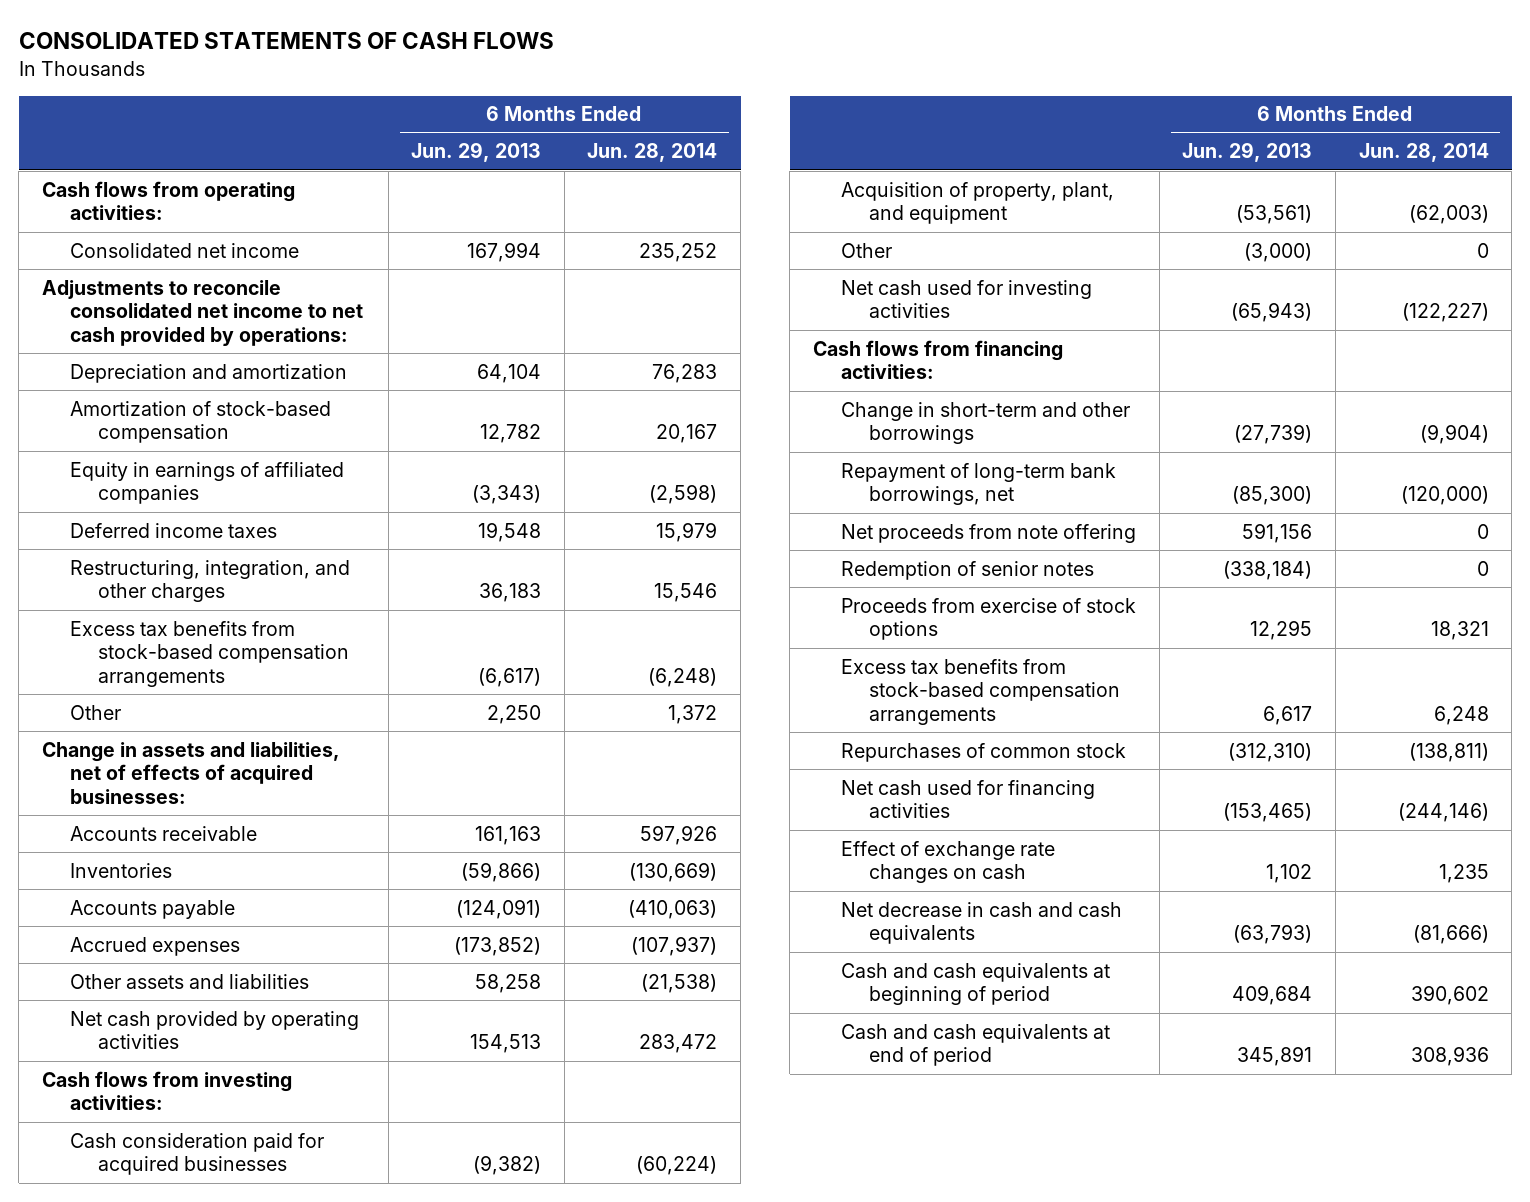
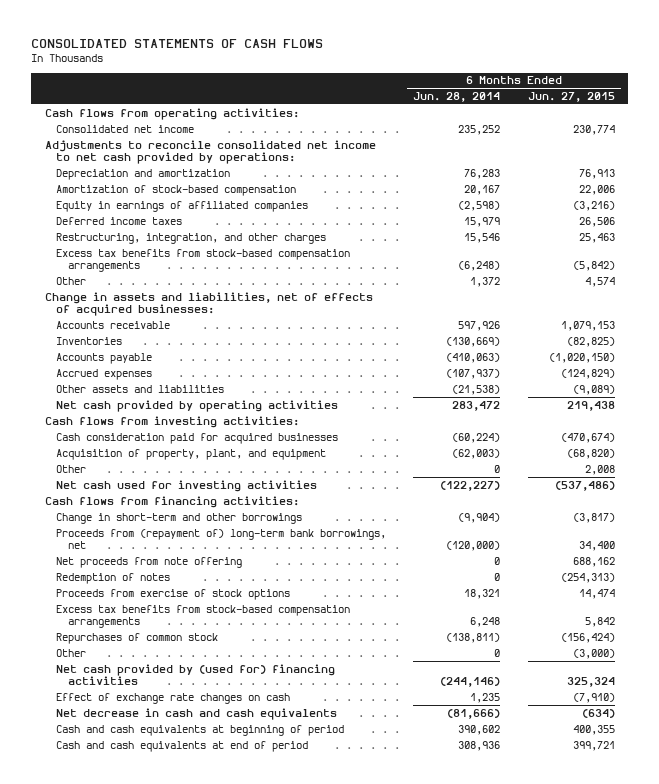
- | 6 Months Ended Jun. 29, 2013 | 6 Months Ended Jun. 28, 2014
+ | 6 Months Ended Jun. 28, 2014 | 6 Months Ended Jun. 27, 2015
- Repayment of long-term bank borrowings, net | (85,300) | (120,000)
+ Proceeds from (repayment of) long-term bank borrowings, net | (120,000) | 34,400
- Redemption of senior notes | (338,184) | 0
+ Redemption of notes | 0 | (254,313)
- Net cash used for financing activities | (153,465) | (244,146)
+ Other | 0 | (3,000)
+ Net cash provided by (used for) financing activities | (244,146) | 325,324

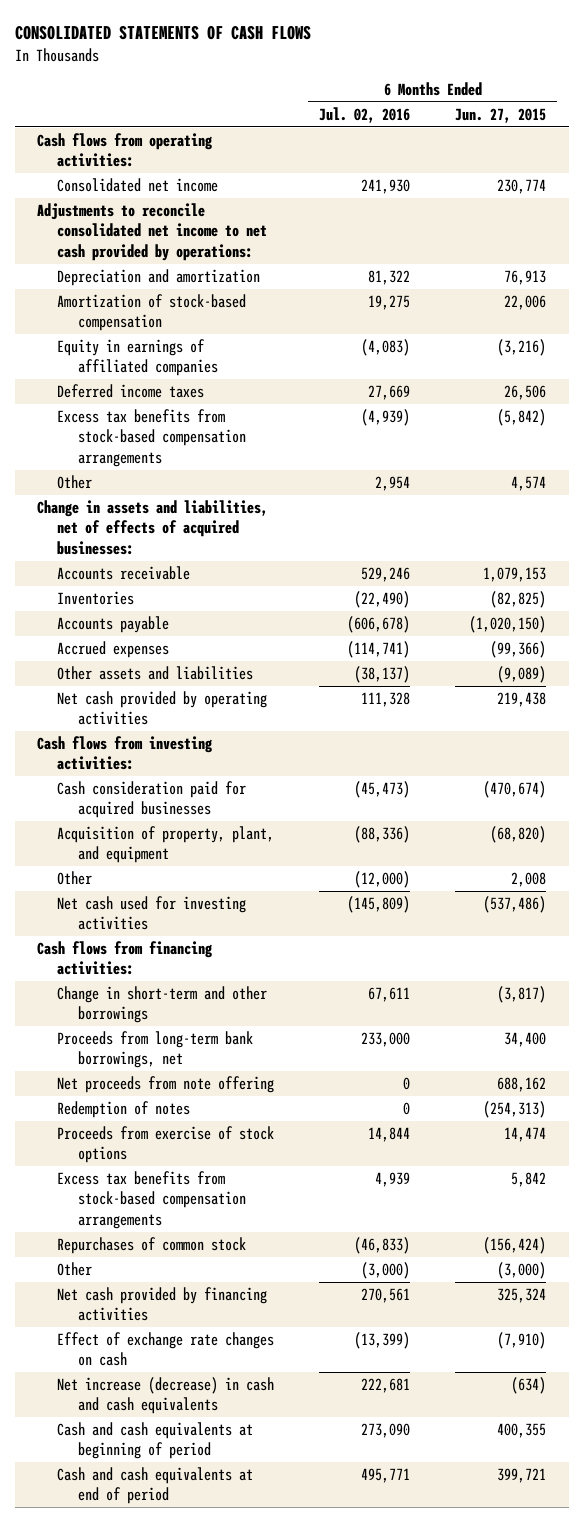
- | 6 Months Ended Jun. 28, 2014 | 6 Months Ended Jun. 27, 2015
+ | 6 Months Ended Jul. 02, 2016 | 6 Months Ended Jun. 27, 2015
- Restructuring, integration, and other charges | 15,546 | 25,463
- Accrued expenses | (107,937) | (124,829)
+ Accrued expenses | (114,741) | (99,366)
- Proceeds from (repayment of) long-term bank borrowings, net | (120,000) | 34,400
+ Proceeds from long-term bank borrowings, net | 233,000 | 34,400
- Net cash provided by (used for) financing activities | (244,146) | 325,324
+ Net cash provided by financing activities | 270,561 | 325,324
- Net decrease in cash and cash equivalents | (81,666) | (634)
+ Net increase (decrease) in cash and cash equivalents | 222,681 | (634)

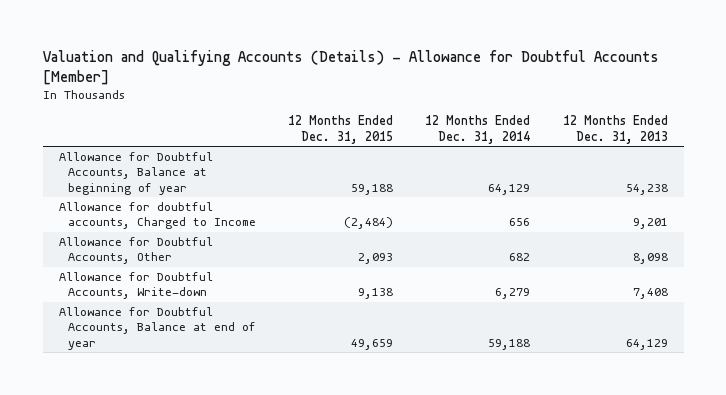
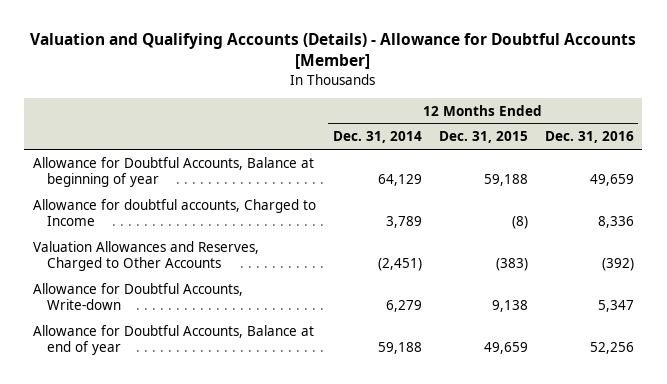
- | 12 Months Ended Dec. 31, 2015 | 12 Months Ended Dec. 31, 2014 | 12 Months Ended Dec. 31, 2013
+ | 12 Months Ended Dec. 31, 2014 | 12 Months Ended Dec. 31, 2015 | 12 Months Ended Dec. 31, 2016
- Allowance for doubtful accounts, Charged to Income | (2,484) | 656 | 9,201
- Allowance for Doubtful Accounts, Other | 2,093 | 682 | 8,098
+ Allowance for doubtful accounts, Charged to Income | 3,789 | (8) | 8,336
+ Valuation Allowances and Reserves, Charged to Other Accounts | (2,451) | (383) | (392)

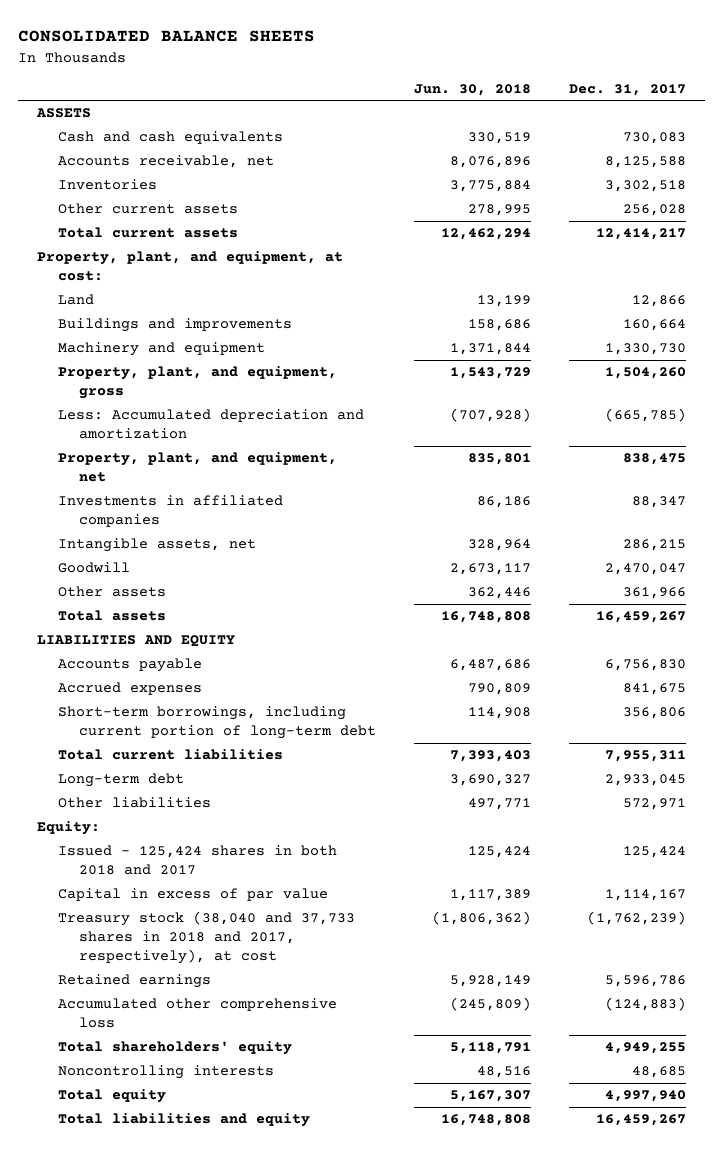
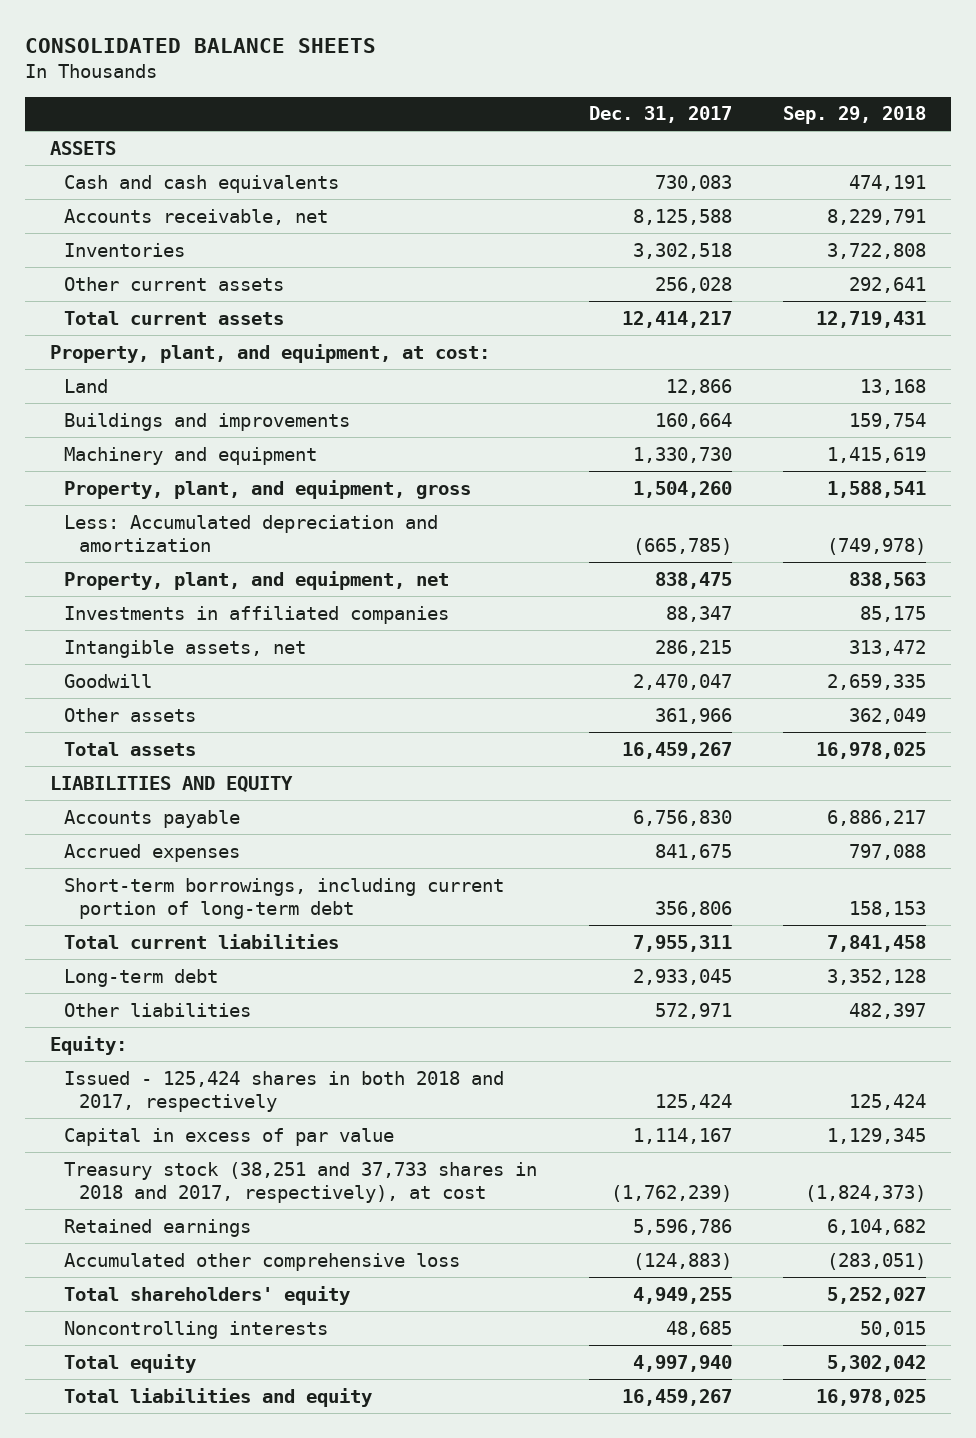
- | Jun. 30, 2018 | Dec. 31, 2017
+ | Dec. 31, 2017 | Sep. 29, 2018
- Issued - 125,424 shares in both 2018 and 2017 | 125,424 | 125,424
+ Issued - 125,424 shares in both 2018 and 2017, respectively | 125,424 | 125,424
- Treasury stock (38,040 and 37,733 shares in 2018 and 2017, respectively), at cost | (1,806,362) | (1,762,239)
+ Treasury stock (38,251 and 37,733 shares in 2018 and 2017, respectively), at cost | (1,762,239) | (1,824,373)

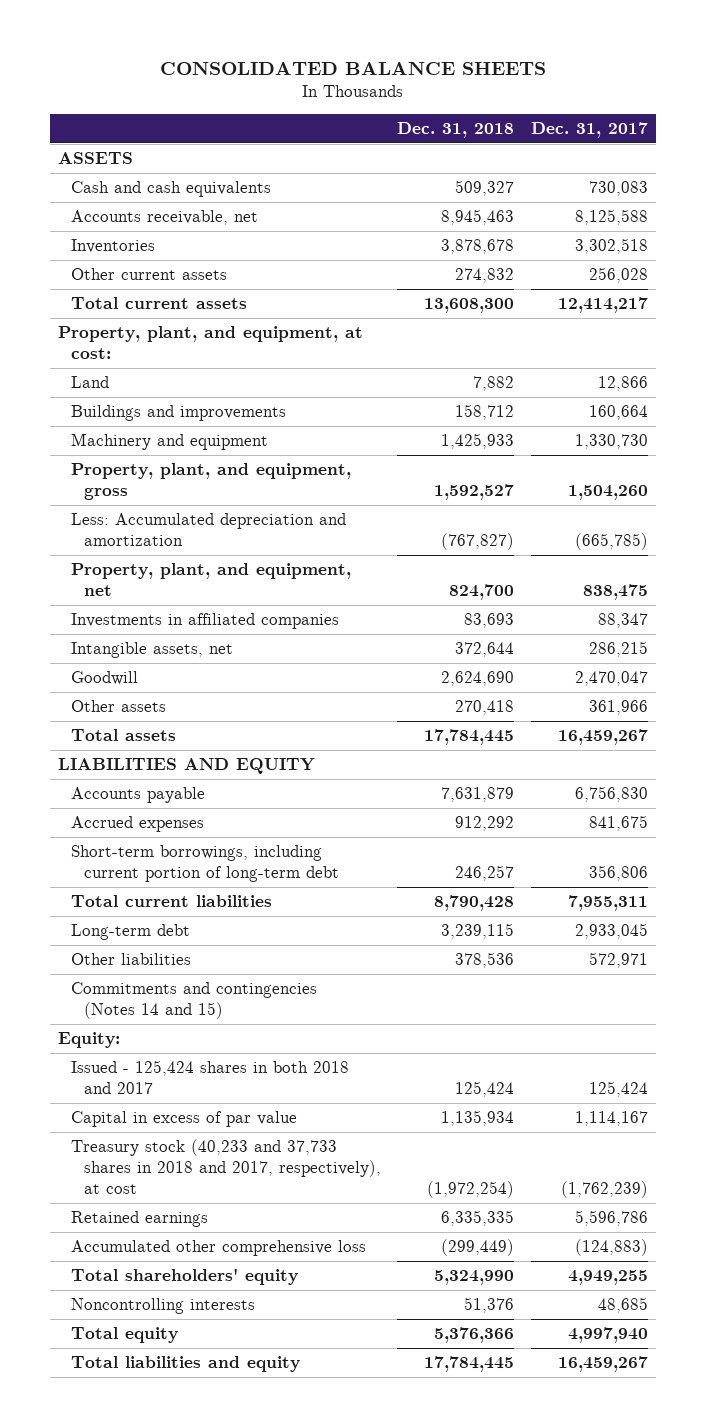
- | Dec. 31, 2017 | Sep. 29, 2018
+ | Dec. 31, 2018 | Dec. 31, 2017
+ Commitments and contingencies (Notes 14 and 15)
- Issued - 125,424 shares in both 2018 and 2017, respectively | 125,424 | 125,424
+ Issued - 125,424 shares in both 2018 and 2017 | 125,424 | 125,424
- Treasury stock (38,251 and 37,733 shares in 2018 and 2017, respectively), at cost | (1,762,239) | (1,824,373)
+ Treasury stock (40,233 and 37,733 shares in 2018 and 2017, respectively), at cost | (1,972,254) | (1,762,239)

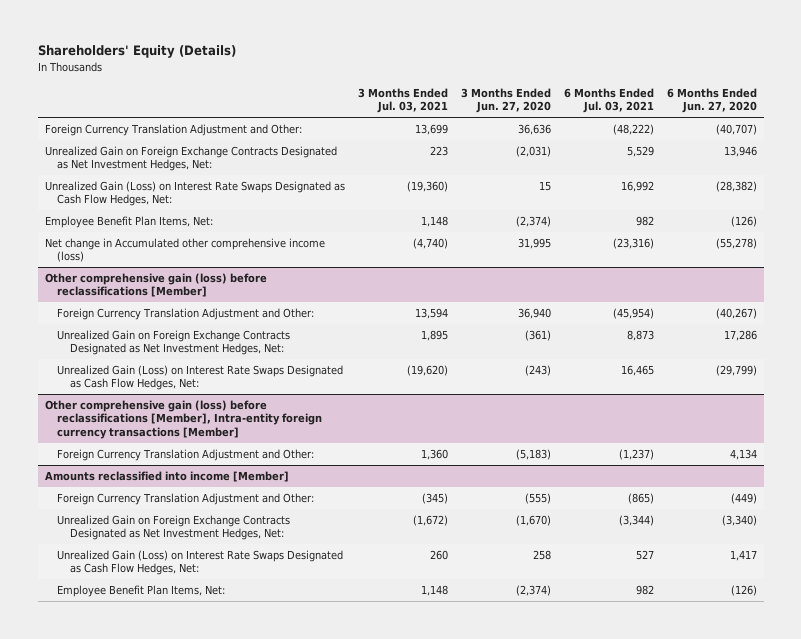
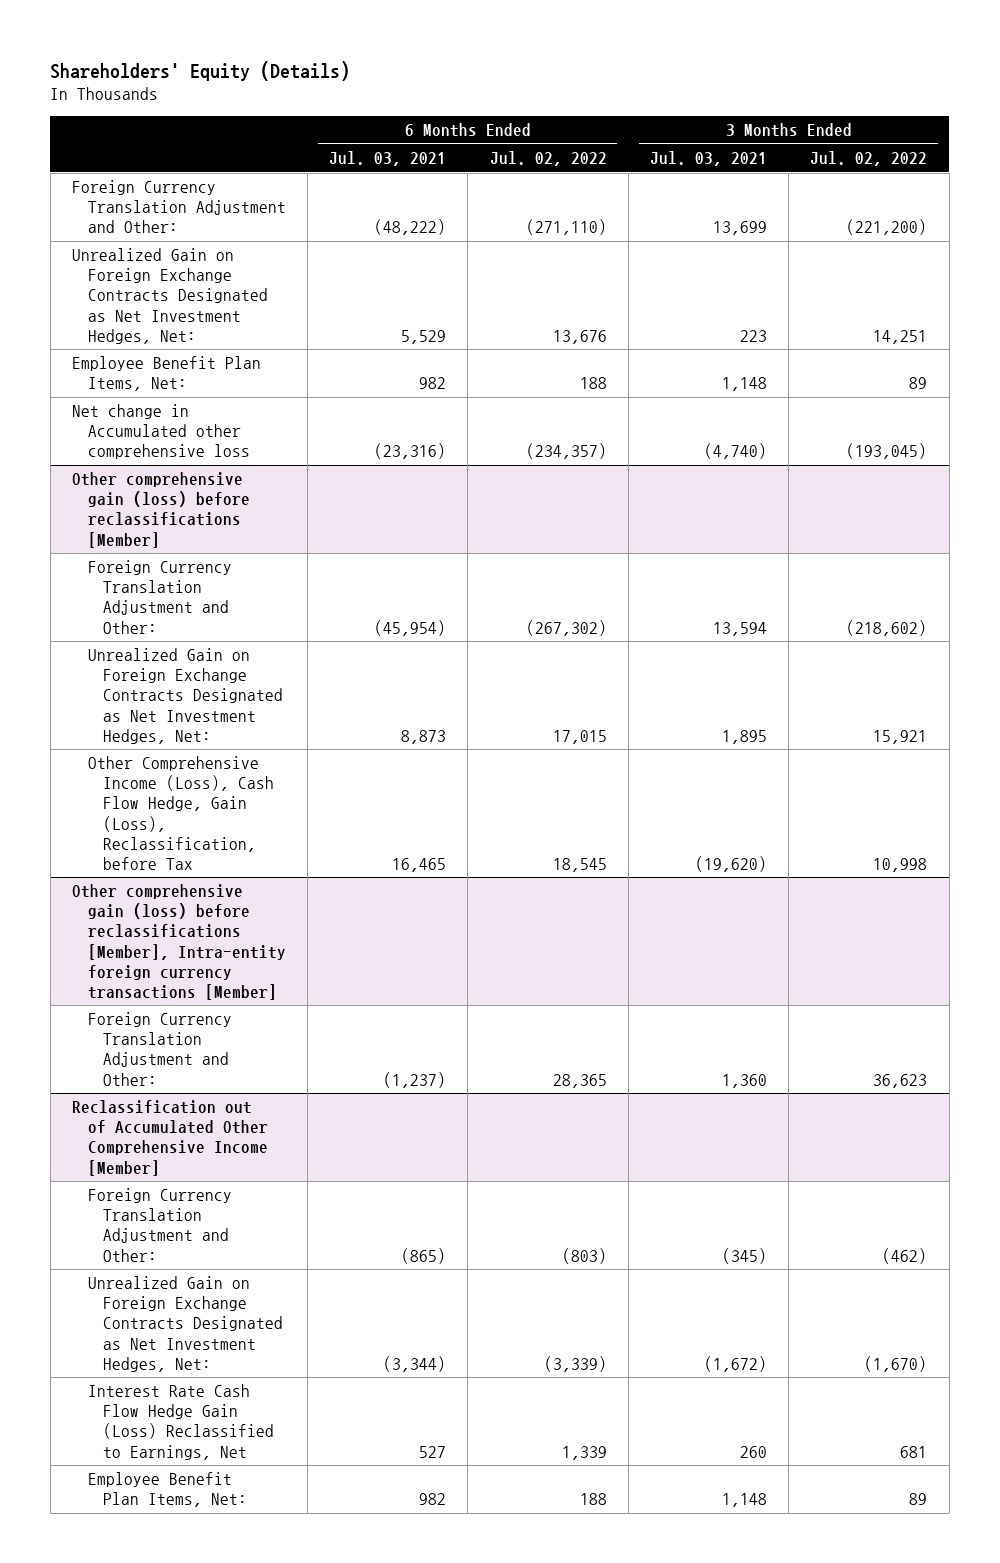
- | 3 Months Ended Jul. 03, 2021 | 3 Months Ended Jun. 27, 2020 | 6 Months Ended Jul. 03, 2021 | 6 Months Ended Jun. 27, 2020
+ | 6 Months Ended Jul. 03, 2021 | 6 Months Ended Jul. 02, 2022 | 3 Months Ended Jul. 03, 2021 | 3 Months Ended Jul. 02, 2022
- Unrealized Gain (Loss) on Interest Rate Swaps Designated as Cash Flow Hedges, Net: | (19,360) | 15 | 16,992 | (28,382)
- Net change in Accumulated other comprehensive income (loss) | (4,740) | 31,995 | (23,316) | (55,278)
+ Net change in Accumulated other comprehensive loss | (23,316) | (234,357) | (4,740) | (193,045)
@ Other comprehensive gain (loss) before reclassifications [Member]
- Unrealized Gain (Loss) on Interest Rate Swaps Designated as Cash Flow Hedges, Net: | (19,620) | (243) | 16,465 | (29,799)
+ Other Comprehensive Income (Loss), Cash Flow Hedge, Gain (Loss), Reclassification, before Tax | 16,465 | 18,545 | (19,620) | 10,998
- Amounts reclassified into income [Member]
+ Reclassification out of Accumulated Other Comprehensive Income [Member]
- Unrealized Gain (Loss) on Interest Rate Swaps Designated as Cash Flow Hedges, Net: | 260 | 258 | 527 | 1,417
+ Interest Rate Cash Flow Hedge Gain (Loss) Reclassified to Earnings, Net | 527 | 1,339 | 260 | 681

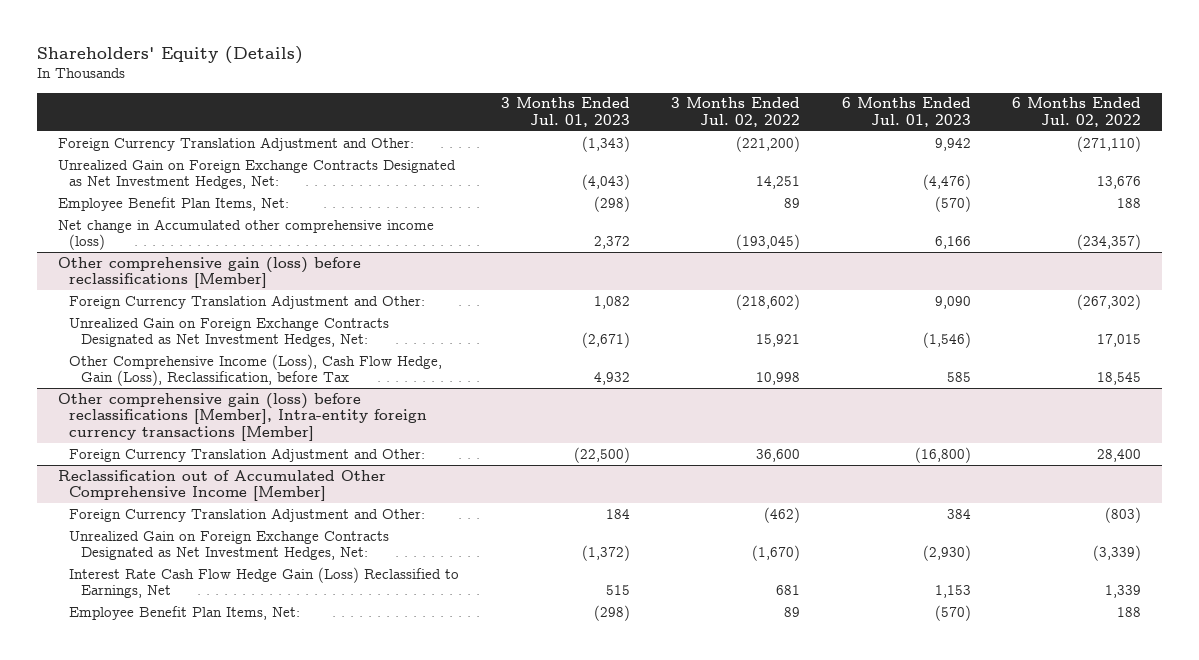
- | 6 Months Ended Jul. 03, 2021 | 6 Months Ended Jul. 02, 2022 | 3 Months Ended Jul. 03, 2021 | 3 Months Ended Jul. 02, 2022
+ | 3 Months Ended Jul. 01, 2023 | 3 Months Ended Jul. 02, 2022 | 6 Months Ended Jul. 01, 2023 | 6 Months Ended Jul. 02, 2022
- Net change in Accumulated other comprehensive loss | (23,316) | (234,357) | (4,740) | (193,045)
+ Net change in Accumulated other comprehensive income (loss) | 2,372 | (193,045) | 6,166 | (234,357)
@ Other comprehensive gain (loss) before reclassifications [Member], Intra-entity foreign currency transactions [Member]
- Foreign Currency Translation Adjustment and Other: | (1,237) | 28,365 | 1,360 | 36,623
+ Foreign Currency Translation Adjustment and Other: | (22,500) | 36,600 | (16,800) | 28,400

